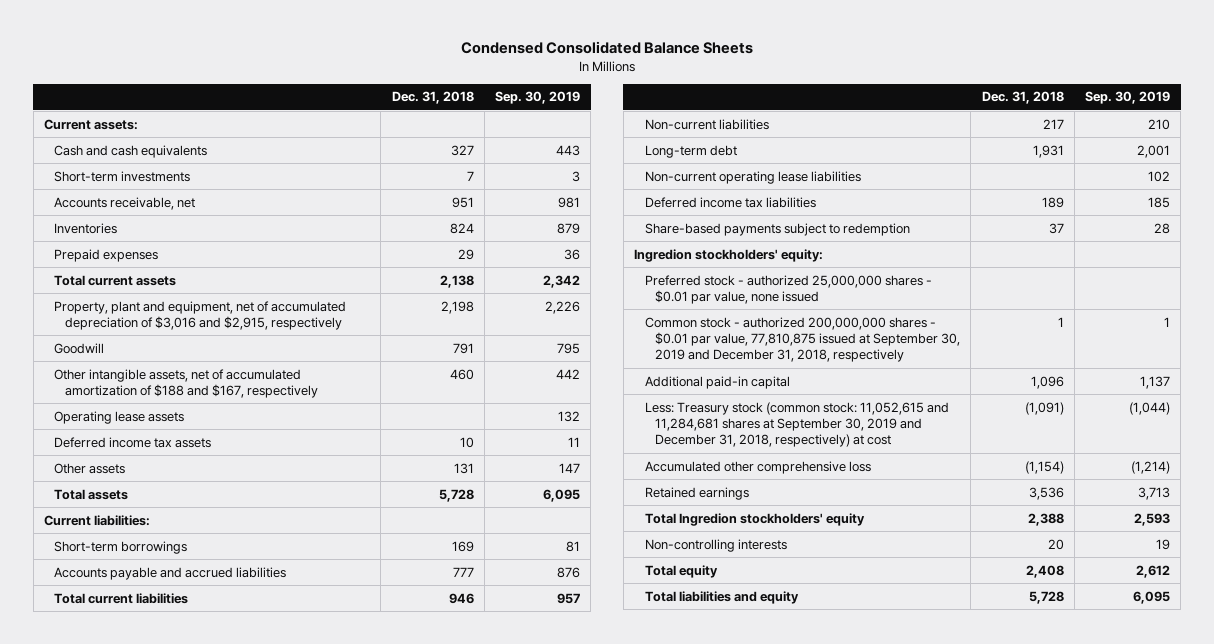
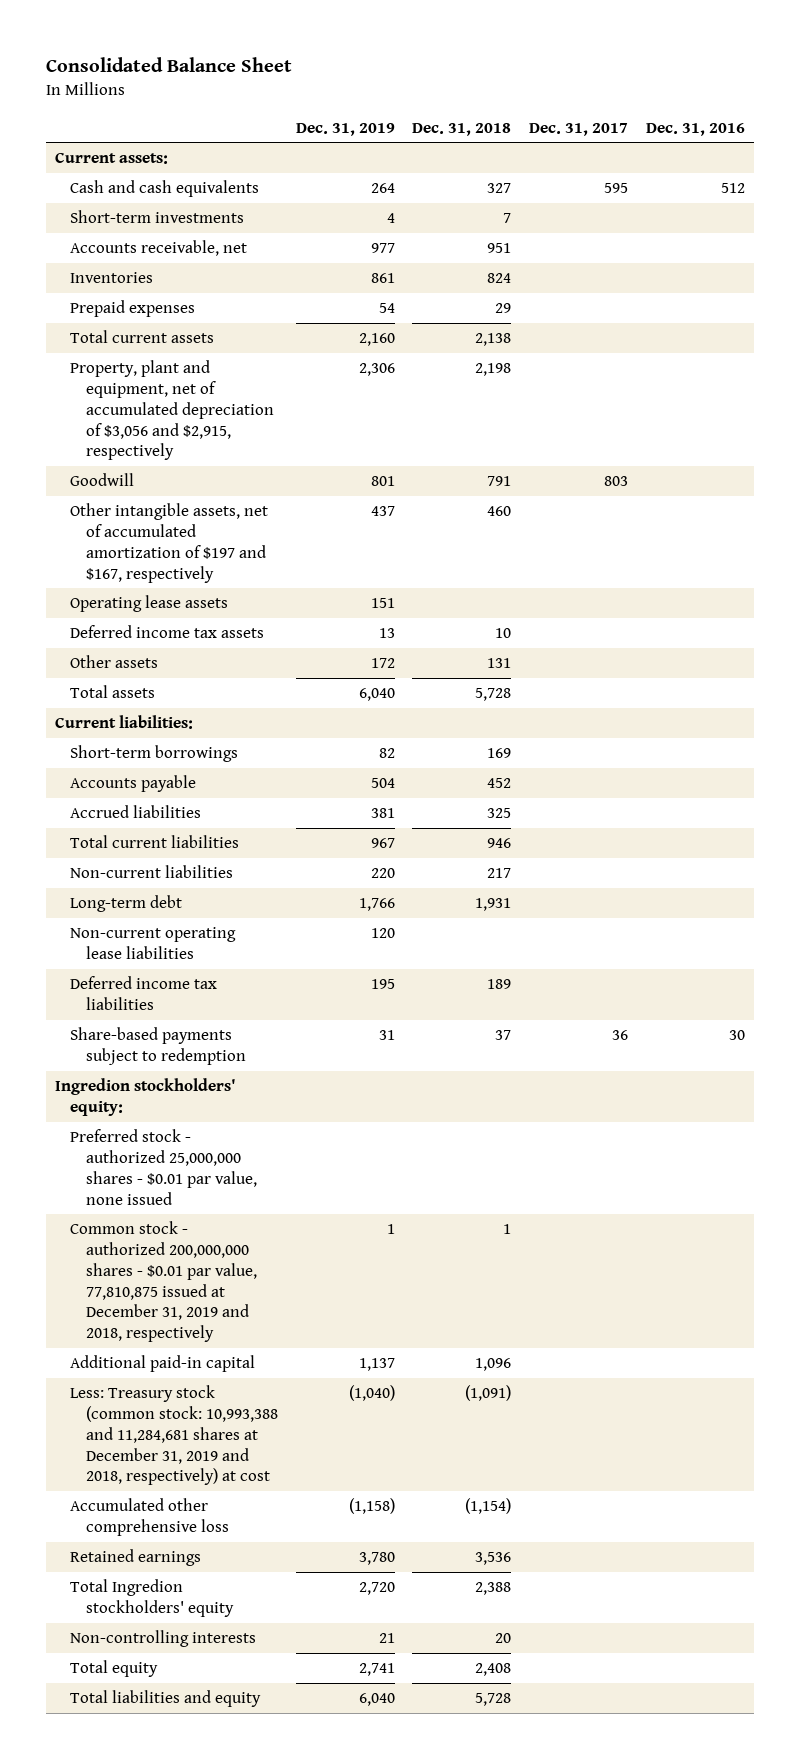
- Condensed Consolidated Balance Sheets
+ Consolidated Balance Sheet
- | Dec. 31, 2018 | Sep. 30, 2019
+ | Dec. 31, 2019 | Dec. 31, 2018 | Dec. 31, 2017 | Dec. 31, 2016
- Property, plant and equipment, net of accumulated depreciation of $3,016 and $2,915, respectively | 2,198 | 2,226
+ Property, plant and equipment, net of accumulated depreciation of $3,056 and $2,915, respectively | 2,306 | 2,198 | |
- Other intangible assets, net of accumulated amortization of $188 and $167, respectively | 460 | 442
+ Other intangible assets, net of accumulated amortization of $197 and $167, respectively | 437 | 460 | |
- Accounts payable and accrued liabilities | 777 | 876
+ Accounts payable | 504 | 452 | |
+ Accrued liabilities | 381 | 325 | |
- Common stock - authorized 200,000,000 shares - $0.01 par value, 77,810,875 issued at September 30, 2019 and December 31, 2018, respectively | 1 | 1
+ Common stock - authorized 200,000,000 shares - $0.01 par value, 77,810,875 issued at December 31, 2019 and 2018, respectively | 1 | 1 | |
- Less: Treasury stock (common stock: 11,052,615 and 11,284,681 shares at September 30, 2019 and December 31, 2018, respectively) at cost | (1,091) | (1,044)
+ Less: Treasury stock (common stock: 10,993,388 and 11,284,681 shares at December 31, 2019 and 2018, respectively) at cost | (1,040) | (1,091) | |

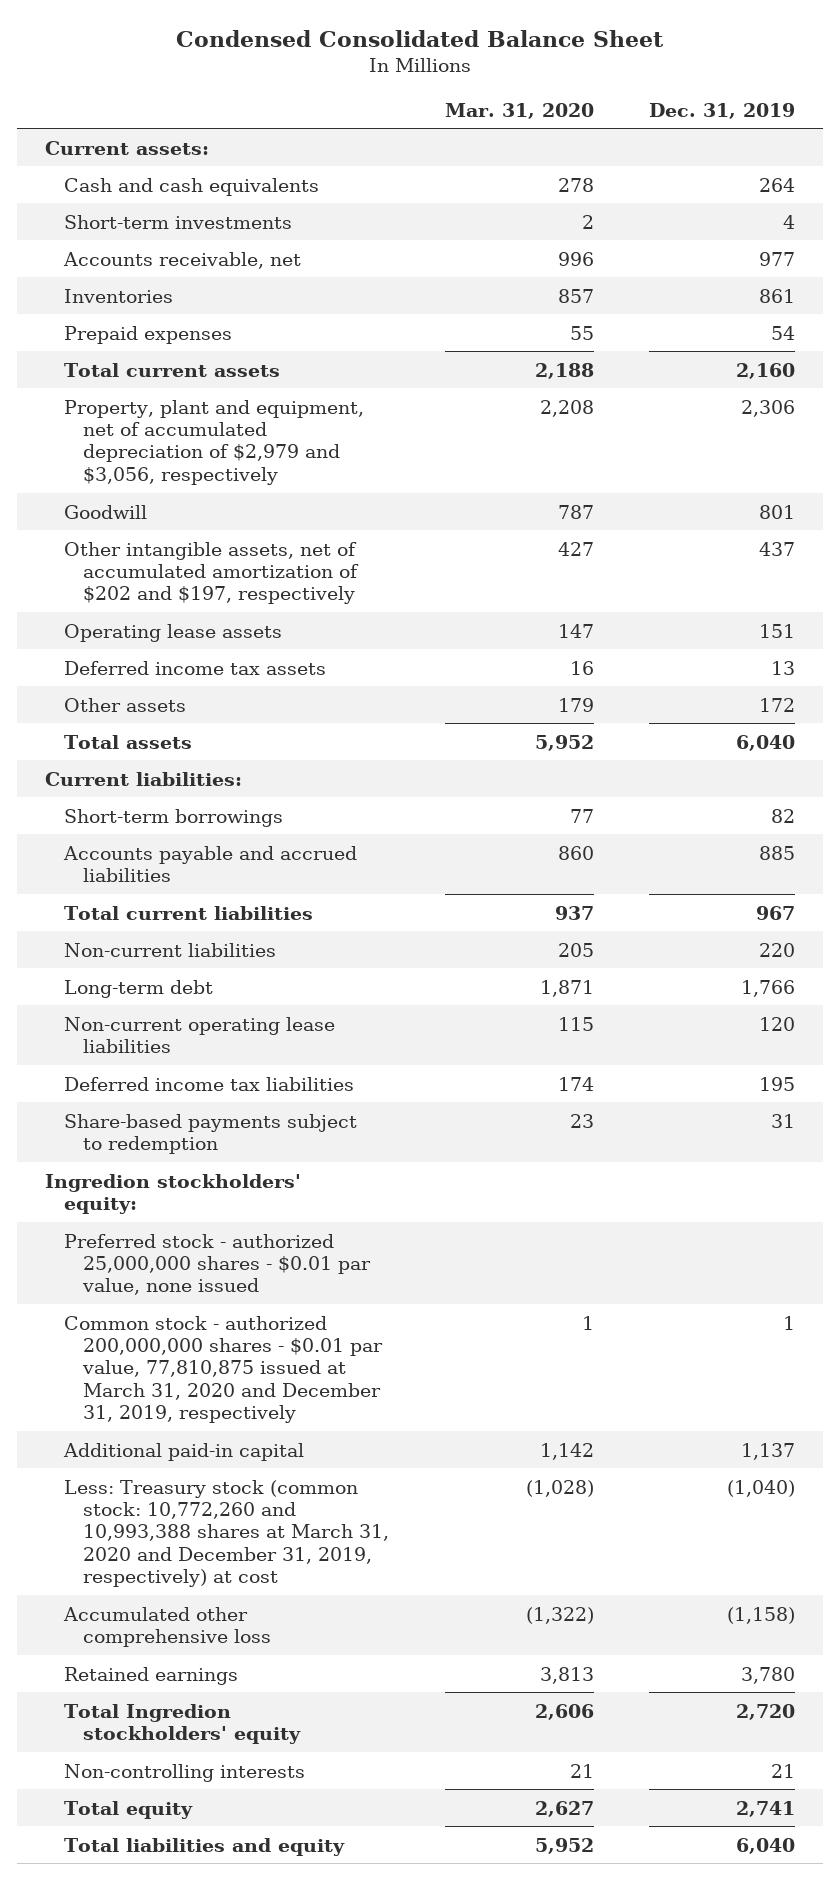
- Consolidated Balance Sheet
+ Condensed Consolidated Balance Sheet
- | Dec. 31, 2019 | Dec. 31, 2018 | Dec. 31, 2017 | Dec. 31, 2016
+ | Mar. 31, 2020 | Dec. 31, 2019
- Property, plant and equipment, net of accumulated depreciation of $3,056 and $2,915, respectively | 2,306 | 2,198 | |
+ Property, plant and equipment, net of accumulated depreciation of $2,979 and $3,056, respectively | 2,208 | 2,306
- Other intangible assets, net of accumulated amortization of $197 and $167, respectively | 437 | 460 | |
+ Other intangible assets, net of accumulated amortization of $202 and $197, respectively | 427 | 437
- Accounts payable | 504 | 452 | |
- Accrued liabilities | 381 | 325 | |
+ Accounts payable and accrued liabilities | 860 | 885
- Common stock - authorized 200,000,000 shares - $0.01 par value, 77,810,875 issued at December 31, 2019 and 2018, respectively | 1 | 1 | |
+ Common stock - authorized 200,000,000 shares - $0.01 par value, 77,810,875 issued at March 31, 2020 and December 31, 2019, respectively | 1 | 1
- Less: Treasury stock (common stock: 10,993,388 and 11,284,681 shares at December 31, 2019 and 2018, respectively) at cost | (1,040) | (1,091) | |
+ Less: Treasury stock (common stock: 10,772,260 and 10,993,388 shares at March 31, 2020 and December 31, 2019, respectively) at cost | (1,028) | (1,040)

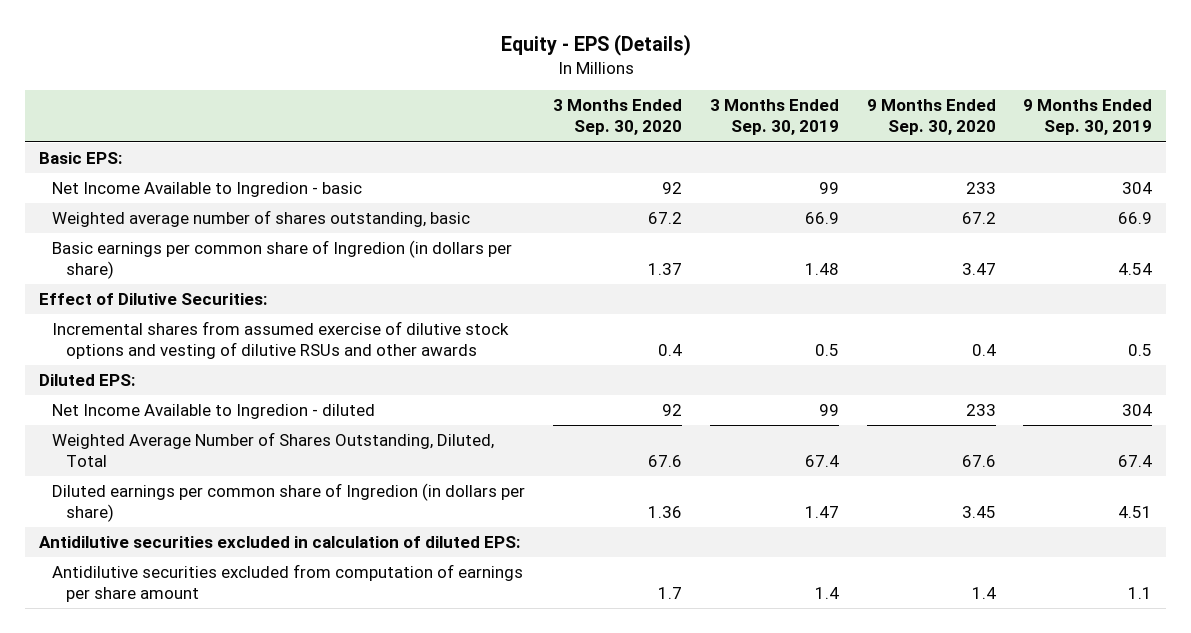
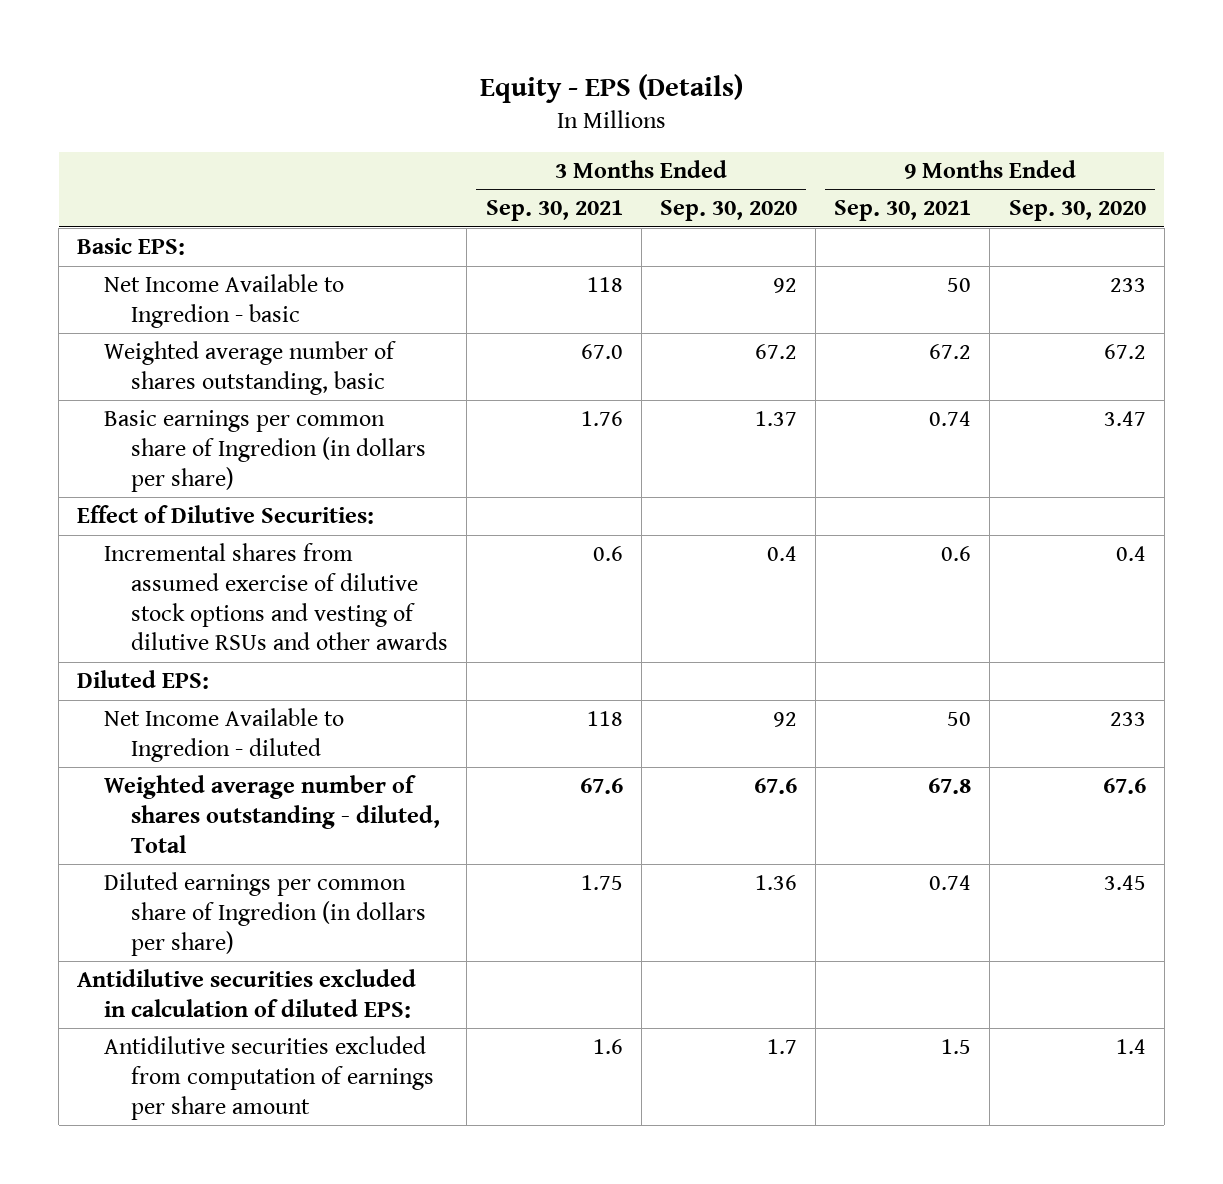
- | 3 Months Ended Sep. 30, 2020 | 3 Months Ended Sep. 30, 2019 | 9 Months Ended Sep. 30, 2020 | 9 Months Ended Sep. 30, 2019
+ | 3 Months Ended Sep. 30, 2021 | 3 Months Ended Sep. 30, 2020 | 9 Months Ended Sep. 30, 2021 | 9 Months Ended Sep. 30, 2020
- Weighted Average Number of Shares Outstanding, Diluted, Total | 67.6 | 67.4 | 67.6 | 67.4
+ Weighted average number of shares outstanding - diluted, Total | 67.6 | 67.6 | 67.8 | 67.6

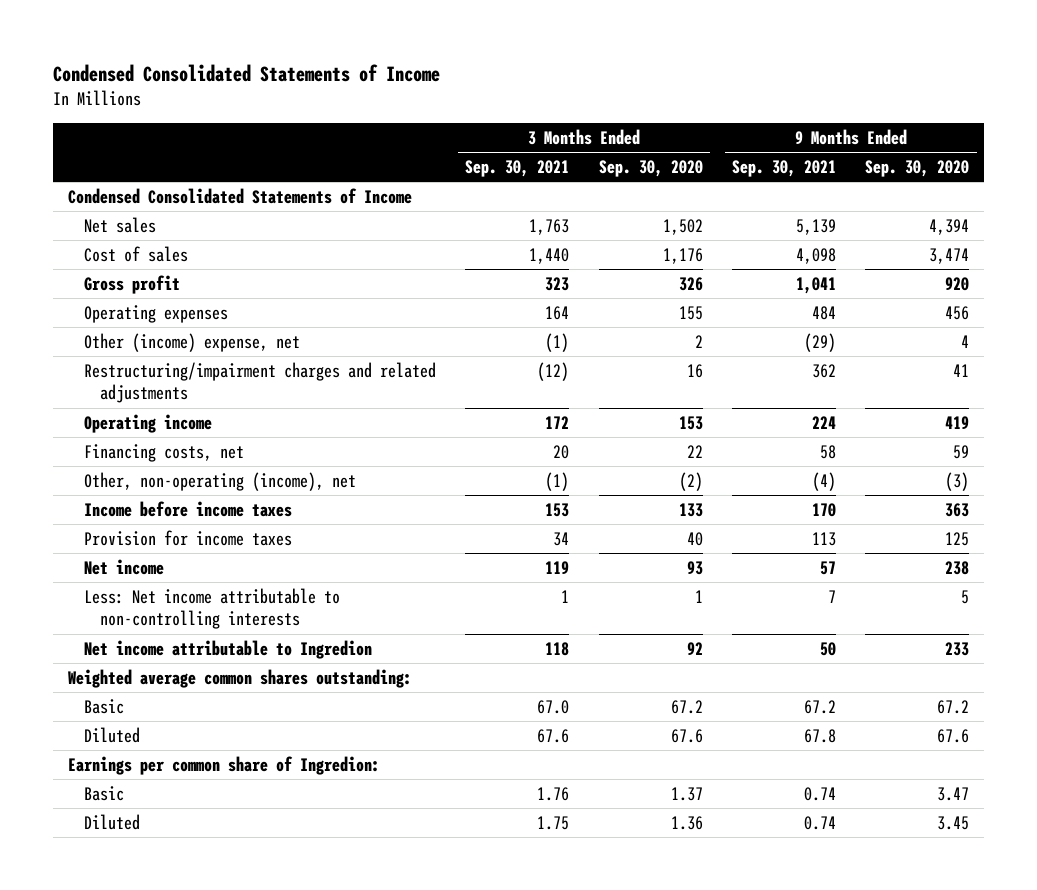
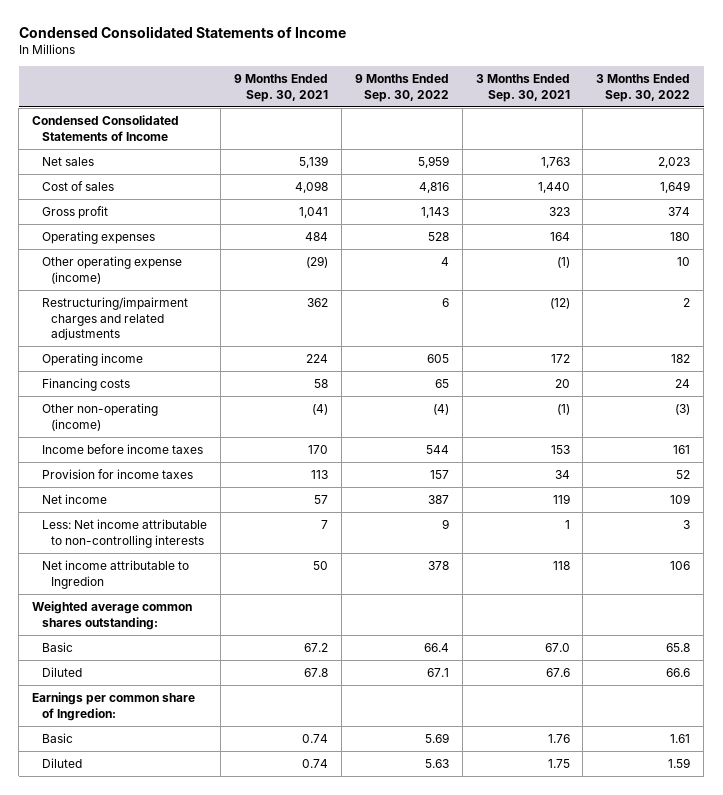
- | 3 Months Ended Sep. 30, 2021 | 3 Months Ended Sep. 30, 2020 | 9 Months Ended Sep. 30, 2021 | 9 Months Ended Sep. 30, 2020
+ | 9 Months Ended Sep. 30, 2021 | 9 Months Ended Sep. 30, 2022 | 3 Months Ended Sep. 30, 2021 | 3 Months Ended Sep. 30, 2022
- Other (income) expense, net | (1) | 2 | (29) | 4
+ Other operating expense (income) | (29) | 4 | (1) | 10
- Financing costs, net | 20 | 22 | 58 | 59
- Other, non-operating (income), net | (1) | (2) | (4) | (3)
+ Financing costs | 58 | 65 | 20 | 24
+ Other non-operating (income) | (4) | (4) | (1) | (3)

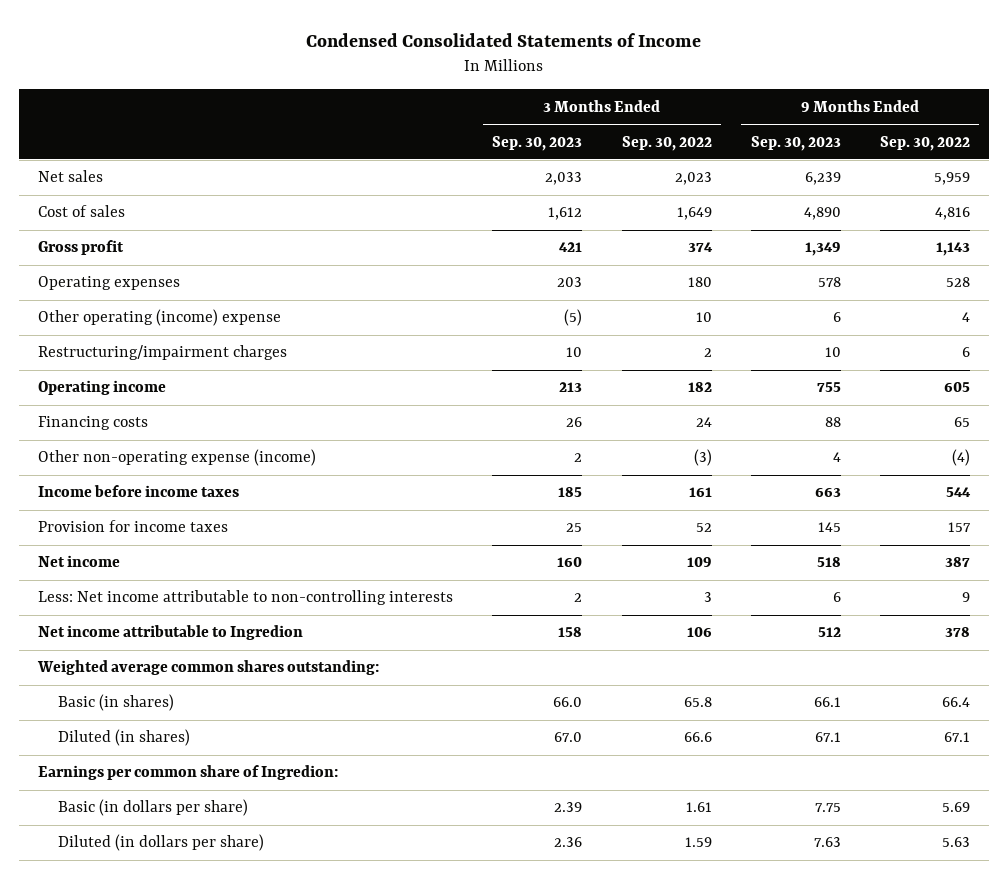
- | 9 Months Ended Sep. 30, 2021 | 9 Months Ended Sep. 30, 2022 | 3 Months Ended Sep. 30, 2021 | 3 Months Ended Sep. 30, 2022
+ | 3 Months Ended Sep. 30, 2023 | 3 Months Ended Sep. 30, 2022 | 9 Months Ended Sep. 30, 2023 | 9 Months Ended Sep. 30, 2022
- Condensed Consolidated Statements of Income
- Other operating expense (income) | (29) | 4 | (1) | 10
- Restructuring/impairment charges and related adjustments | 362 | 6 | (12) | 2
+ Other operating (income) expense | (5) | 10 | 6 | 4
+ Restructuring/impairment charges | 10 | 2 | 10 | 6
- Other non-operating (income) | (4) | (4) | (1) | (3)
+ Other non-operating expense (income) | 2 | (3) | 4 | (4)
- Basic | 67.2 | 66.4 | 67.0 | 65.8
- Diluted | 67.8 | 67.1 | 67.6 | 66.6
+ Basic (in shares) | 66.0 | 65.8 | 66.1 | 66.4
+ Diluted (in shares) | 67.0 | 66.6 | 67.1 | 67.1
- Basic | 0.74 | 5.69 | 1.76 | 1.61
- Diluted | 0.74 | 5.63 | 1.75 | 1.59
+ Basic (in dollars per share) | 2.39 | 1.61 | 7.75 | 5.69
+ Diluted (in dollars per share) | 2.36 | 1.59 | 7.63 | 5.63

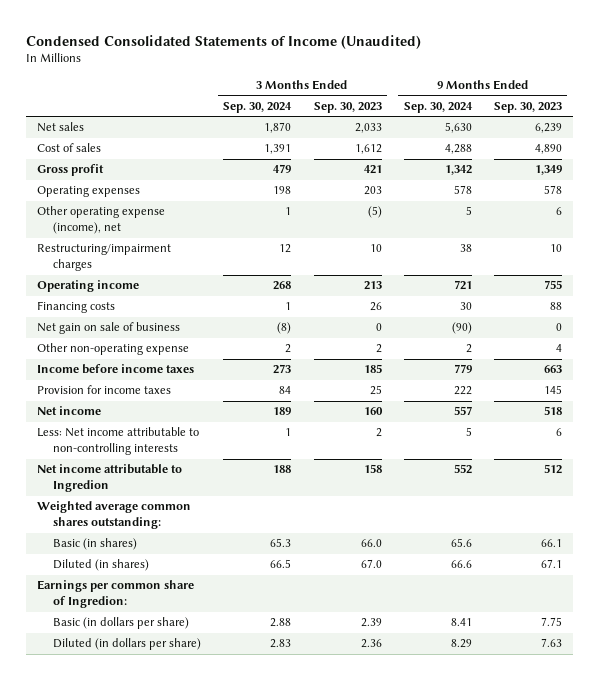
- Condensed Consolidated Statements of Income
+ Condensed Consolidated Statements of Income (Unaudited)
- | 3 Months Ended Sep. 30, 2023 | 3 Months Ended Sep. 30, 2022 | 9 Months Ended Sep. 30, 2023 | 9 Months Ended Sep. 30, 2022
+ | 3 Months Ended Sep. 30, 2024 | 3 Months Ended Sep. 30, 2023 | 9 Months Ended Sep. 30, 2024 | 9 Months Ended Sep. 30, 2023
- Other operating (income) expense | (5) | 10 | 6 | 4
+ Other operating expense (income), net | 1 | (5) | 5 | 6
- Other non-operating expense (income) | 2 | (3) | 4 | (4)
+ Net gain on sale of business | (8) | 0 | (90) | 0
+ Other non-operating expense | 2 | 2 | 2 | 4

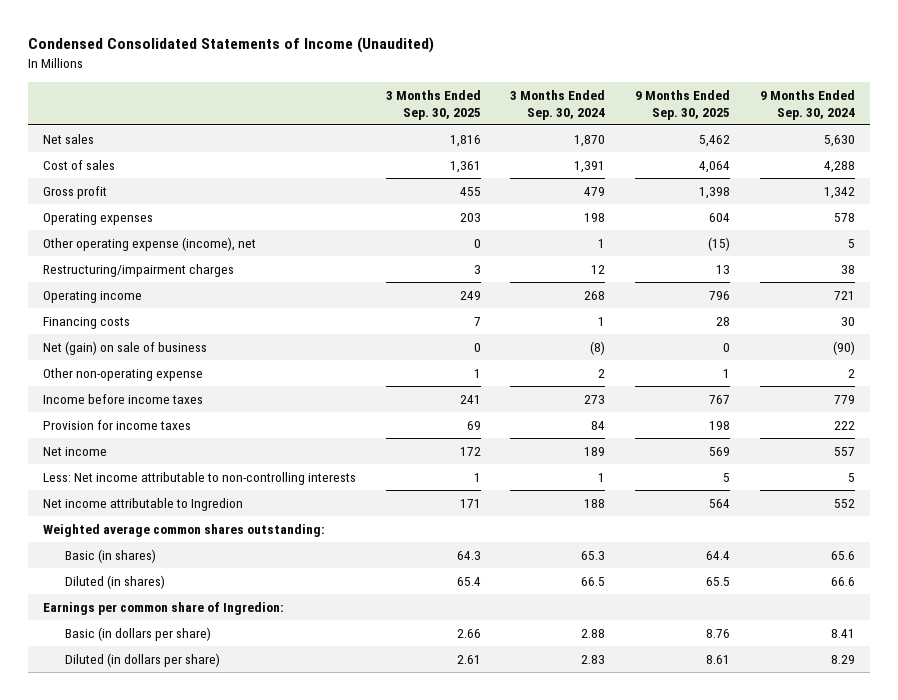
- | 3 Months Ended Sep. 30, 2024 | 3 Months Ended Sep. 30, 2023 | 9 Months Ended Sep. 30, 2024 | 9 Months Ended Sep. 30, 2023
+ | 3 Months Ended Sep. 30, 2025 | 3 Months Ended Sep. 30, 2024 | 9 Months Ended Sep. 30, 2025 | 9 Months Ended Sep. 30, 2024
- Net gain on sale of business | (8) | 0 | (90) | 0
+ Net (gain) on sale of business | 0 | (8) | 0 | (90)

